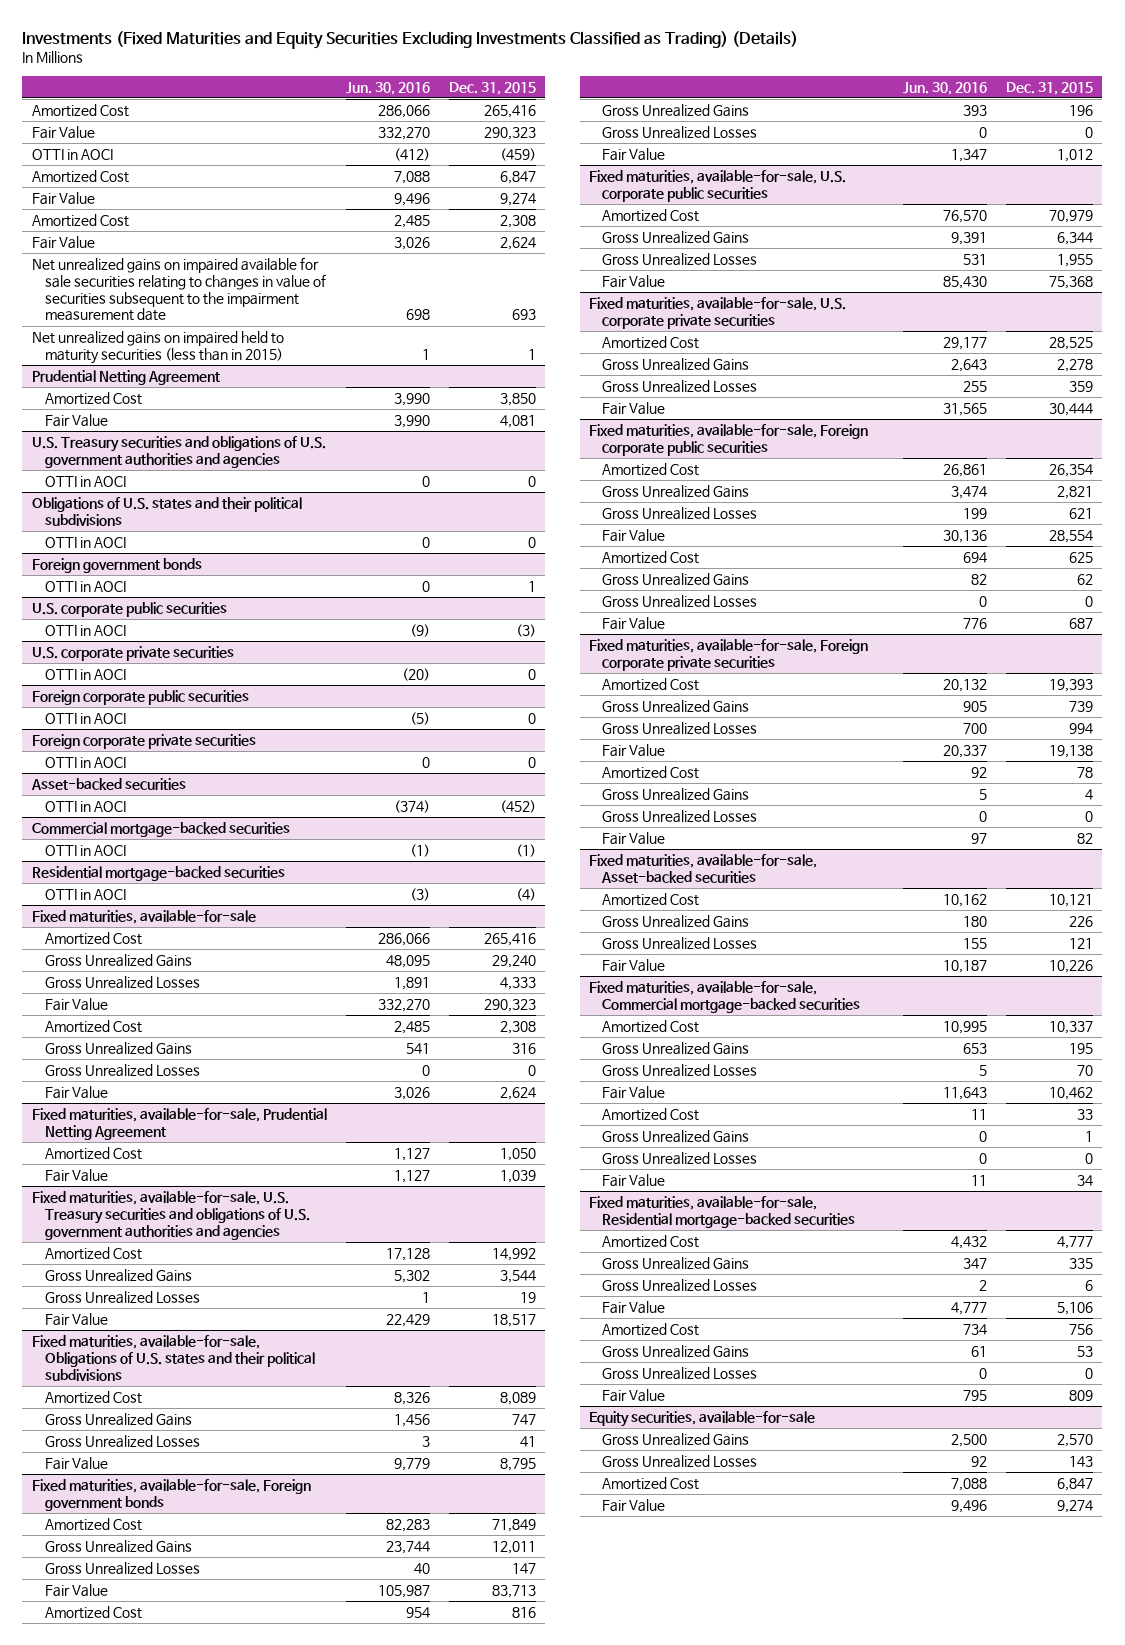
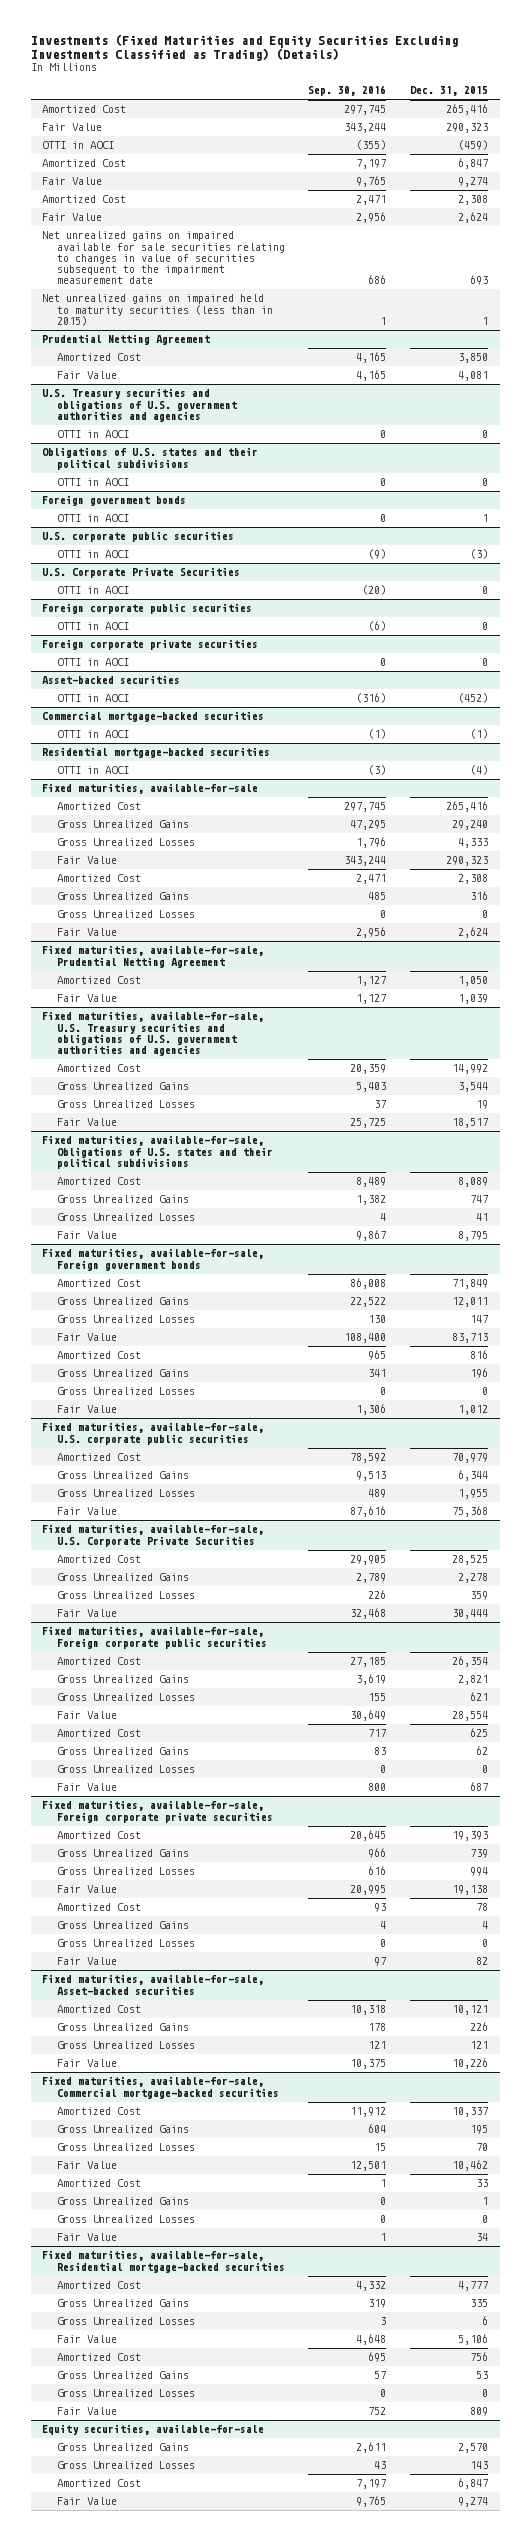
- | Jun. 30, 2016 | Dec. 31, 2015
+ | Sep. 30, 2016 | Dec. 31, 2015
- U.S. corporate private securities
+ U.S. Corporate Private Securities
- Fixed maturities, available-for-sale, U.S. corporate private securities
+ Fixed maturities, available-for-sale, U.S. Corporate Private Securities

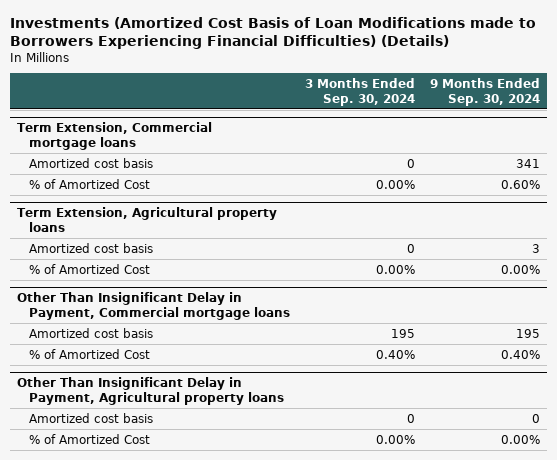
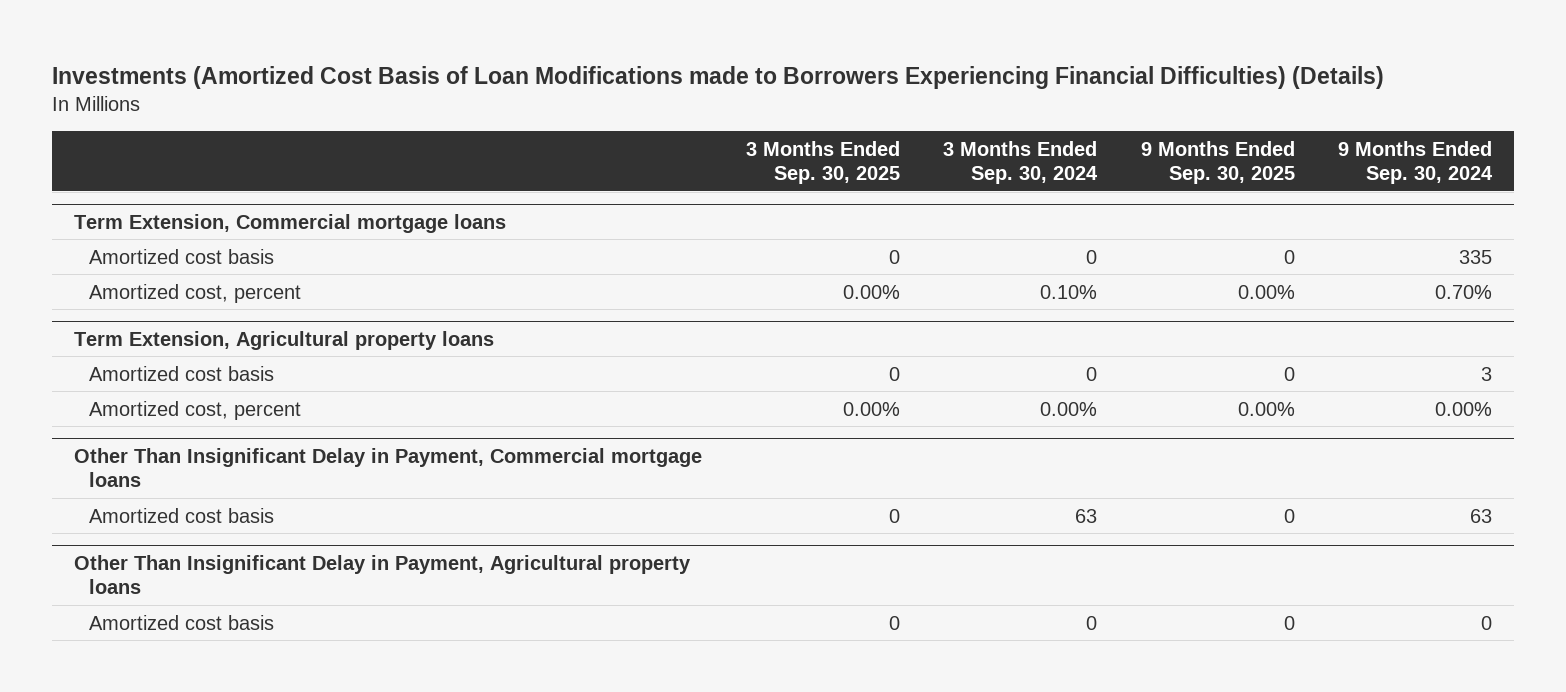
- | 3 Months Ended Sep. 30, 2024 | 9 Months Ended Sep. 30, 2024
+ | 3 Months Ended Sep. 30, 2025 | 3 Months Ended Sep. 30, 2024 | 9 Months Ended Sep. 30, 2025 | 9 Months Ended Sep. 30, 2024
@ Term Extension, Commercial mortgage loans
- Amortized cost basis | 0 | 341
- % of Amortized Cost | 0.00% | 0.60%
+ Amortized cost basis | 0 | 0 | 0 | 335
+ Amortized cost, percent | 0.00% | 0.10% | 0.00% | 0.70%
@ Term Extension, Agricultural property loans
- % of Amortized Cost | 0.00% | 0.00%
+ Amortized cost, percent | 0.00% | 0.00% | 0.00% | 0.00%
@ Other Than Insignificant Delay in Payment, Commercial mortgage loans
- Amortized cost basis | 195 | 195
- % of Amortized Cost | 0.40% | 0.40%
+ Amortized cost basis | 0 | 63 | 0 | 63
@ Other Than Insignificant Delay in Payment, Agricultural property loans
- % of Amortized Cost | 0.00% | 0.00%

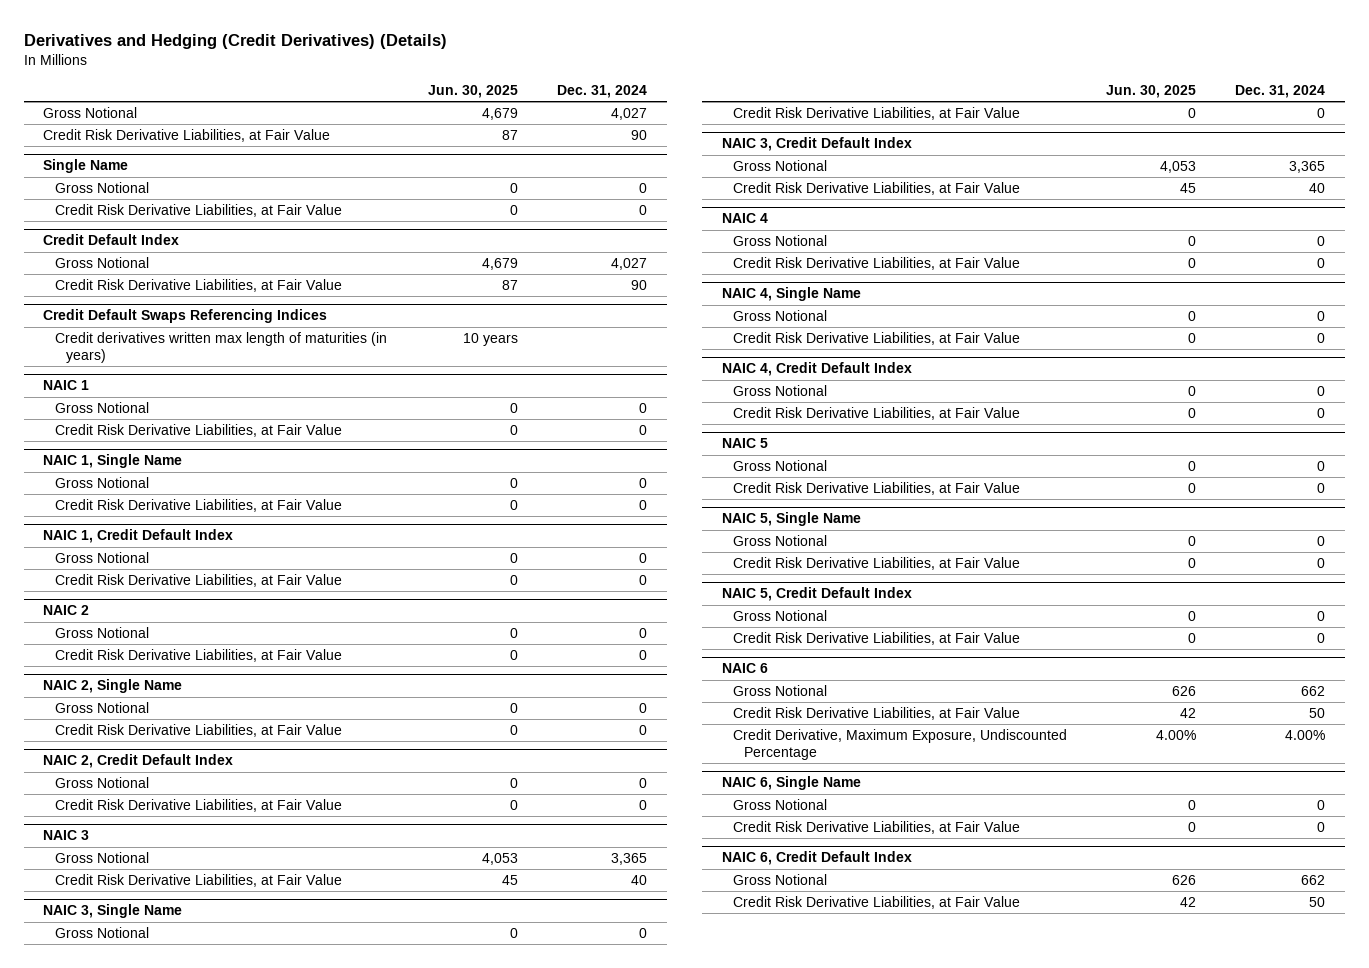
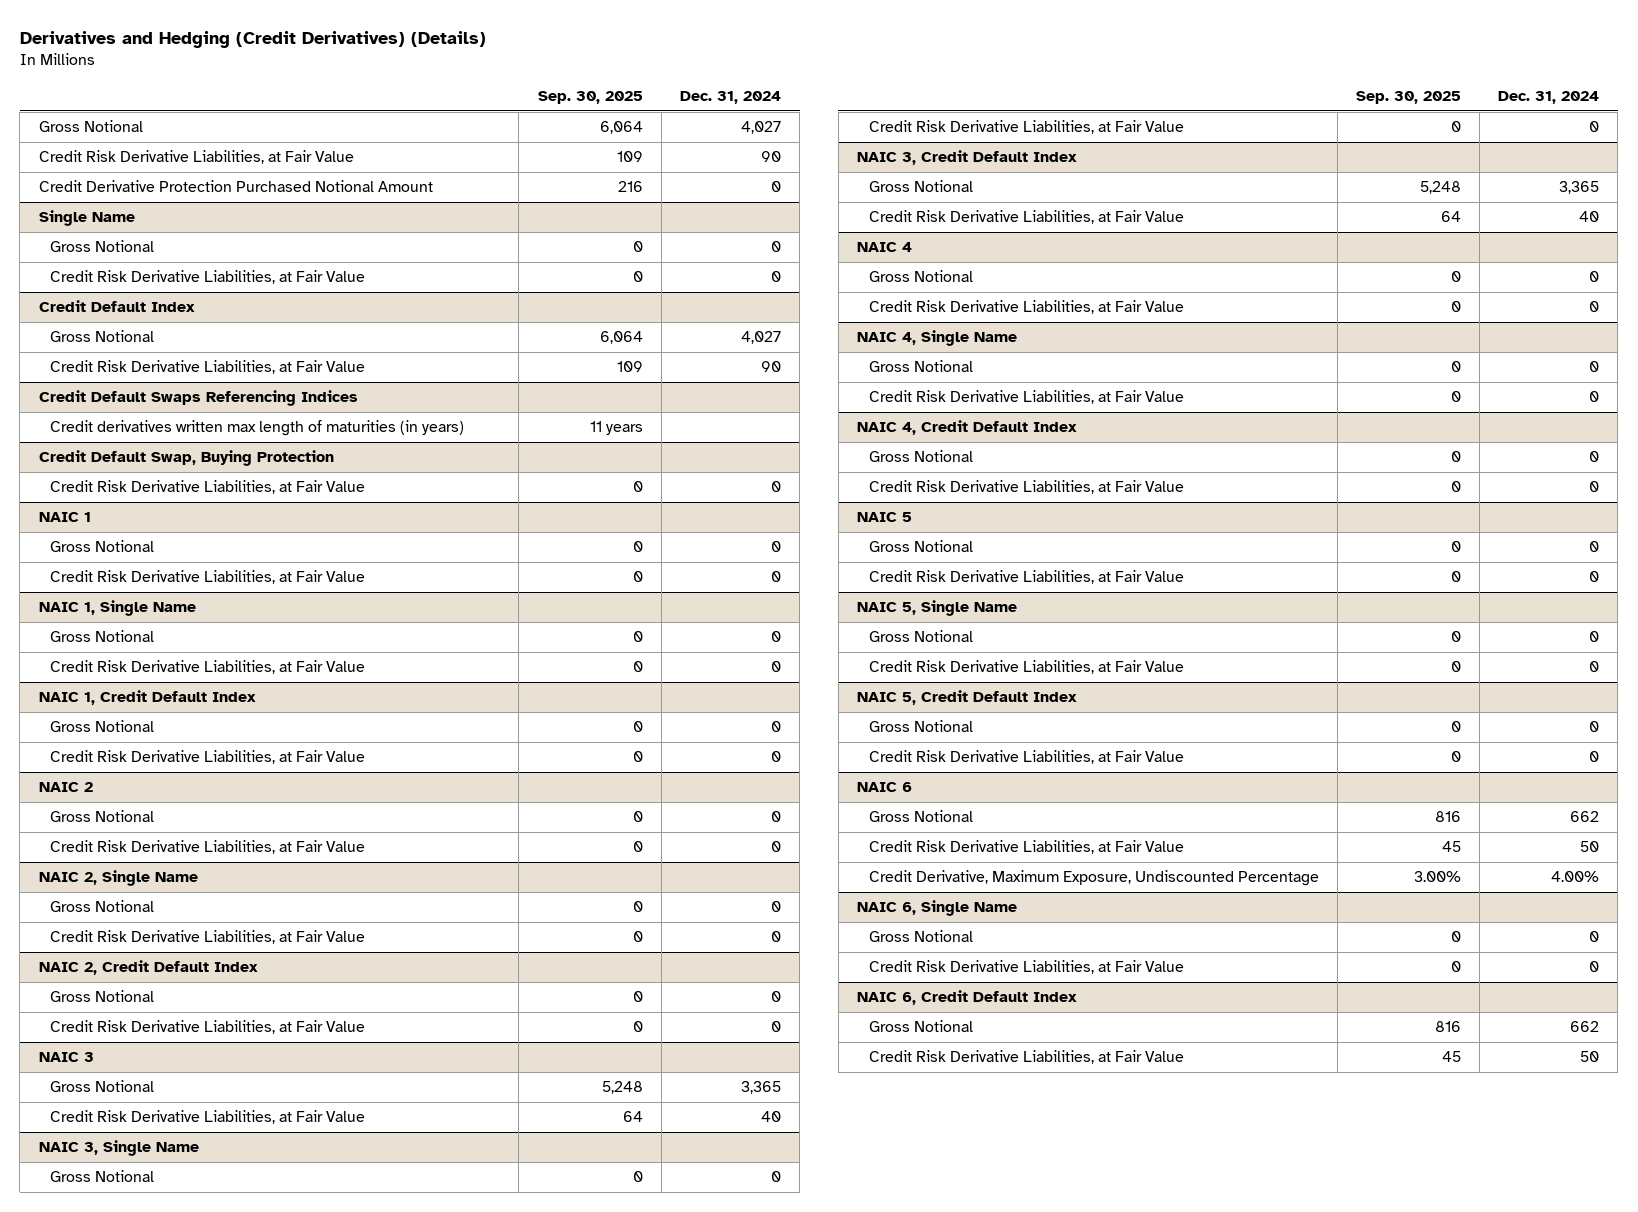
- | Jun. 30, 2025 | Dec. 31, 2024
+ | Sep. 30, 2025 | Dec. 31, 2024
+ Credit Derivative Protection Purchased Notional Amount | 216 | 0
+ Credit Default Swap, Buying Protection
+ Credit Risk Derivative Liabilities, at Fair Value | 0 | 0

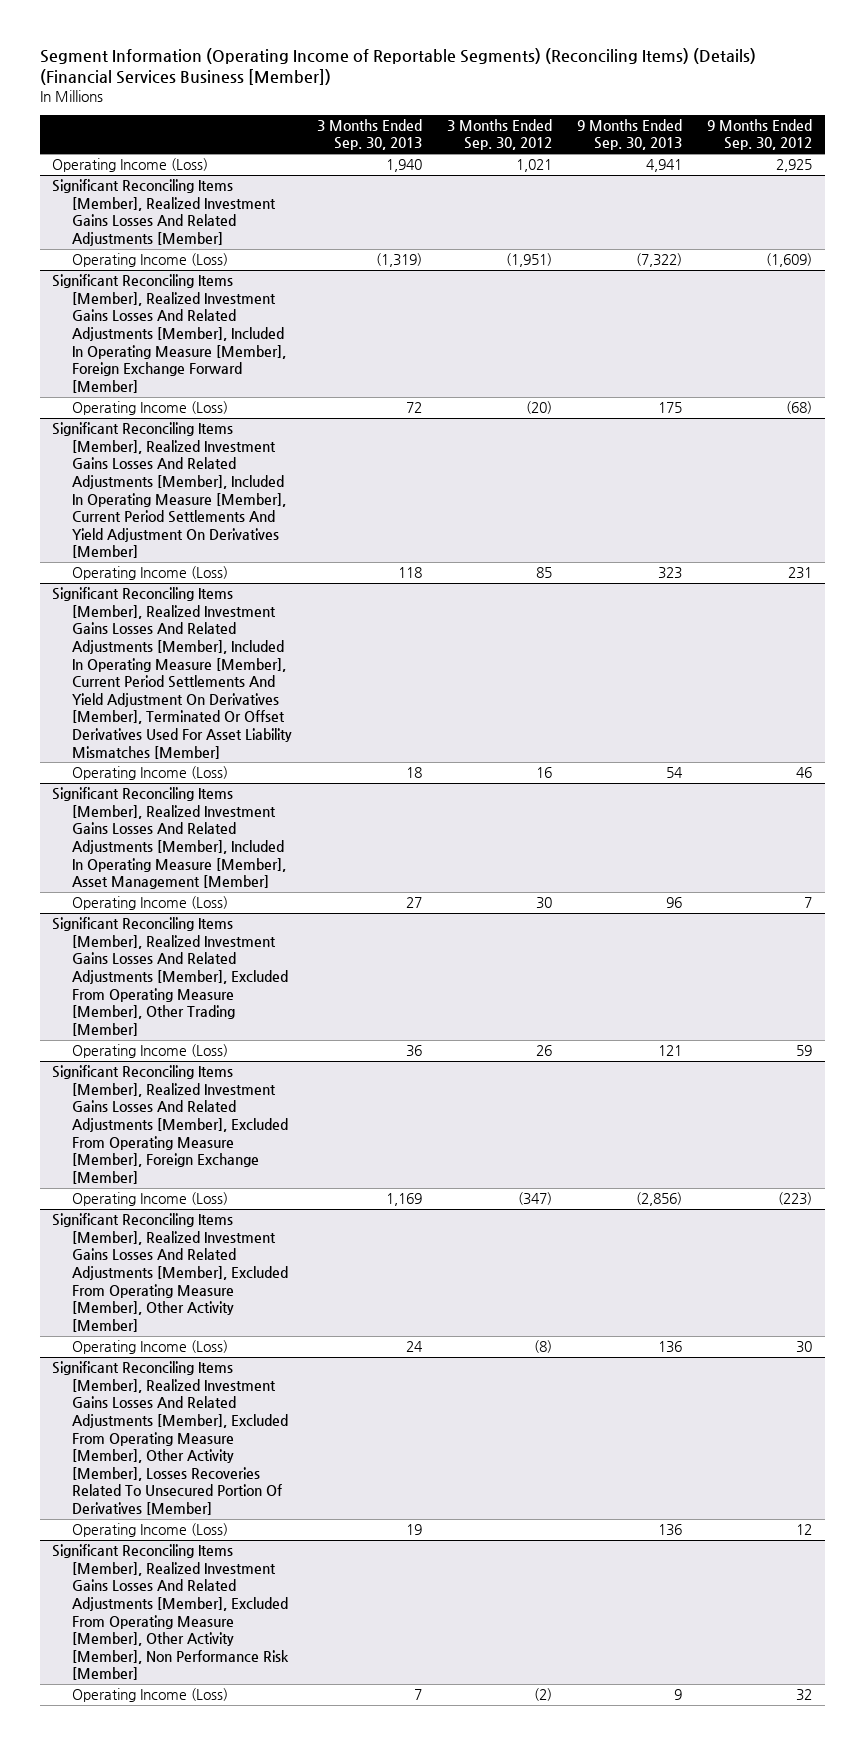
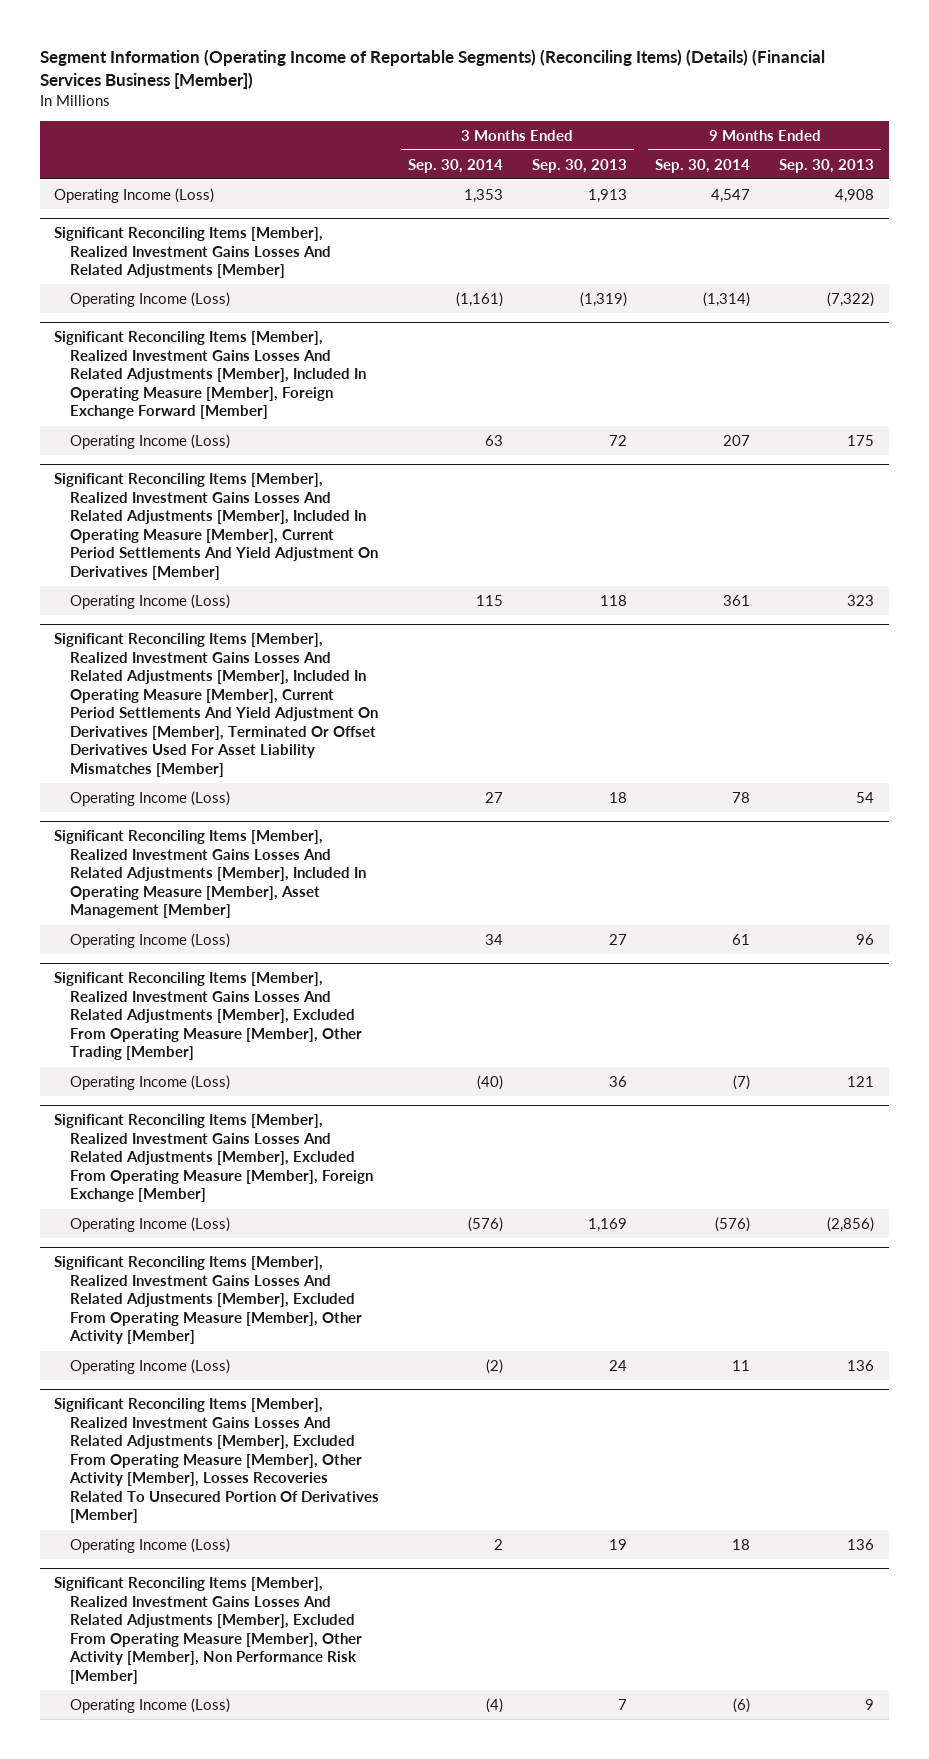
- | 3 Months Ended Sep. 30, 2013 | 3 Months Ended Sep. 30, 2012 | 9 Months Ended Sep. 30, 2013 | 9 Months Ended Sep. 30, 2012
+ | 3 Months Ended Sep. 30, 2014 | 3 Months Ended Sep. 30, 2013 | 9 Months Ended Sep. 30, 2014 | 9 Months Ended Sep. 30, 2013
- Operating Income (Loss) | 1,940 | 1,021 | 4,941 | 2,925
+ Operating Income (Loss) | 1,353 | 1,913 | 4,547 | 4,908

